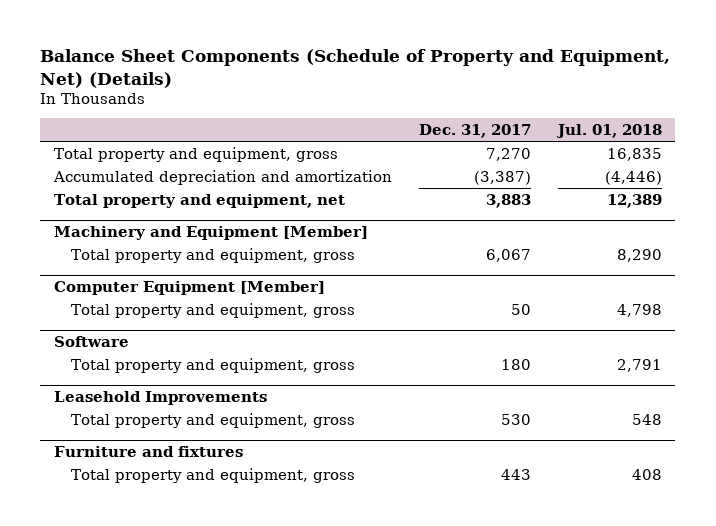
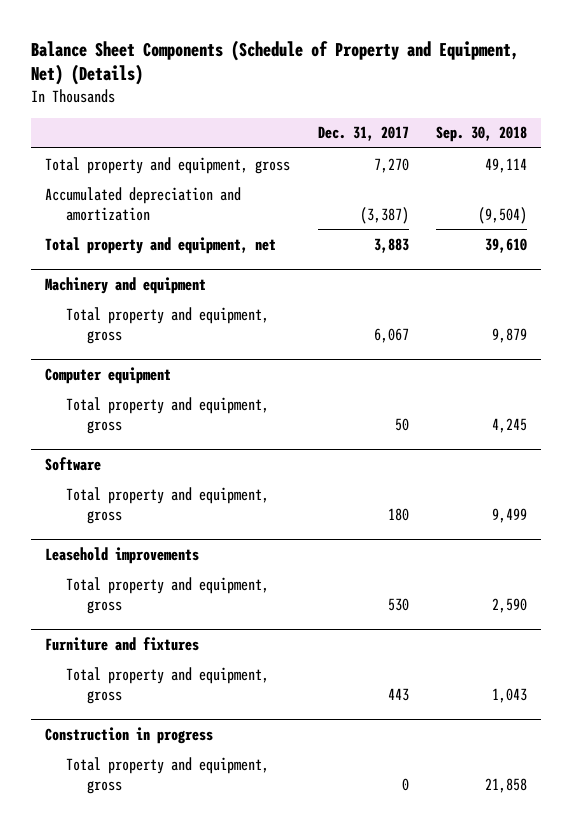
- | Dec. 31, 2017 | Jul. 01, 2018
+ | Dec. 31, 2017 | Sep. 30, 2018
- Machinery and Equipment [Member]
+ Machinery and equipment
- Computer Equipment [Member]
+ Computer equipment
- Leasehold Improvements
+ Leasehold improvements
+ Construction in progress
+ Total property and equipment, gross | 0 | 21,858

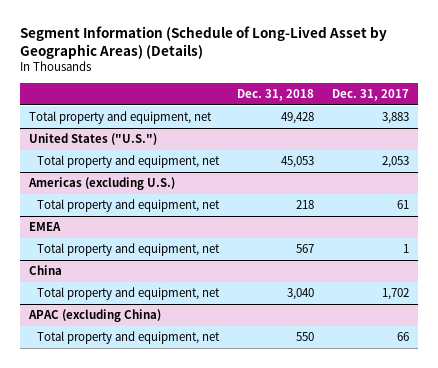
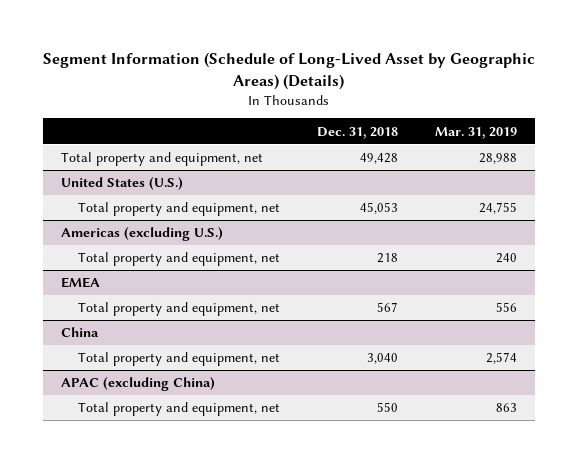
- | Dec. 31, 2018 | Dec. 31, 2017
+ | Dec. 31, 2018 | Mar. 31, 2019
- United States ("U.S.")
+ United States (U.S.)

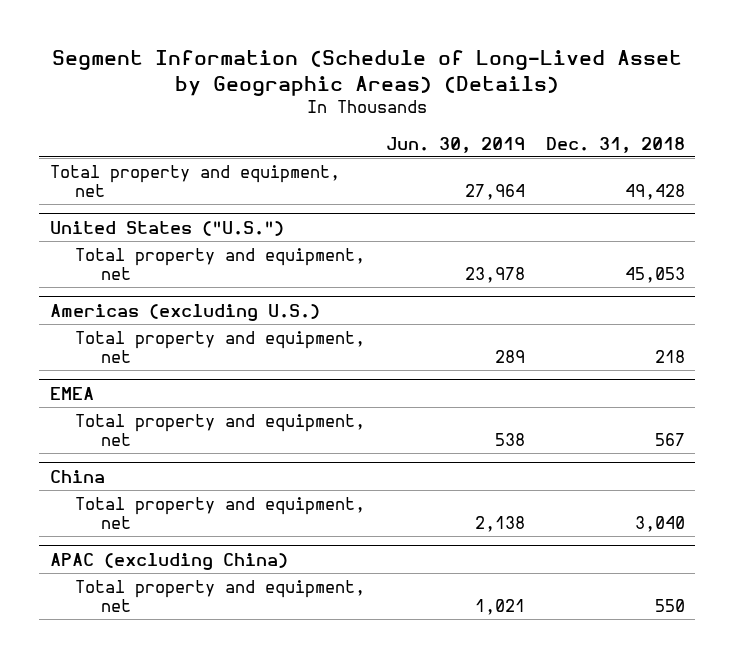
- | Dec. 31, 2018 | Mar. 31, 2019
+ | Jun. 30, 2019 | Dec. 31, 2018
- United States (U.S.)
+ United States ("U.S.")

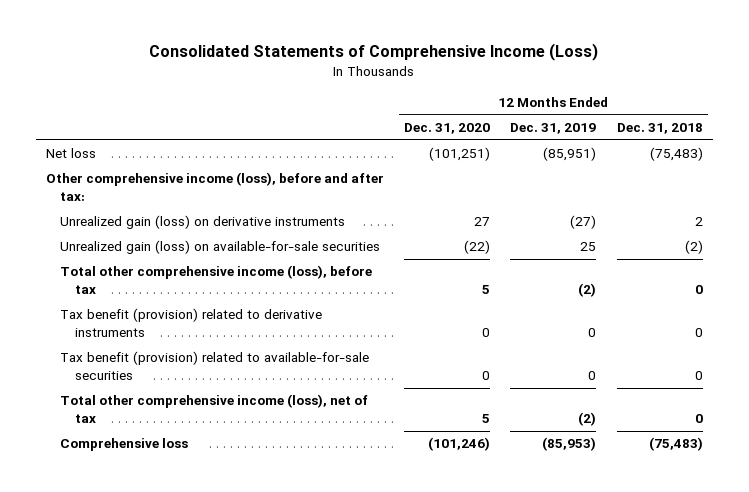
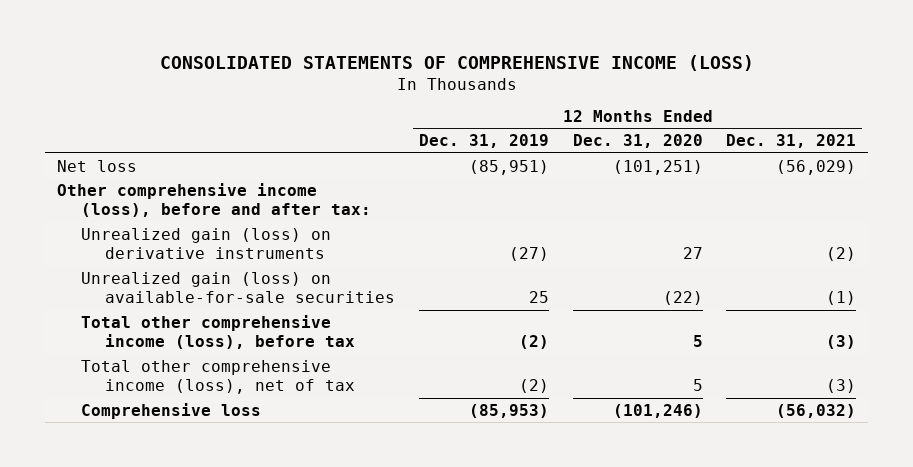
- Consolidated Statements of Comprehensive Income (Loss)
+ CONSOLIDATED STATEMENTS OF COMPREHENSIVE INCOME (LOSS)
- | 12 Months Ended Dec. 31, 2020 | 12 Months Ended Dec. 31, 2019 | 12 Months Ended Dec. 31, 2018
+ | 12 Months Ended Dec. 31, 2019 | 12 Months Ended Dec. 31, 2020 | 12 Months Ended Dec. 31, 2021
- Tax benefit (provision) related to derivative instruments | 0 | 0 | 0
- Tax benefit (provision) related to available-for-sale securities | 0 | 0 | 0

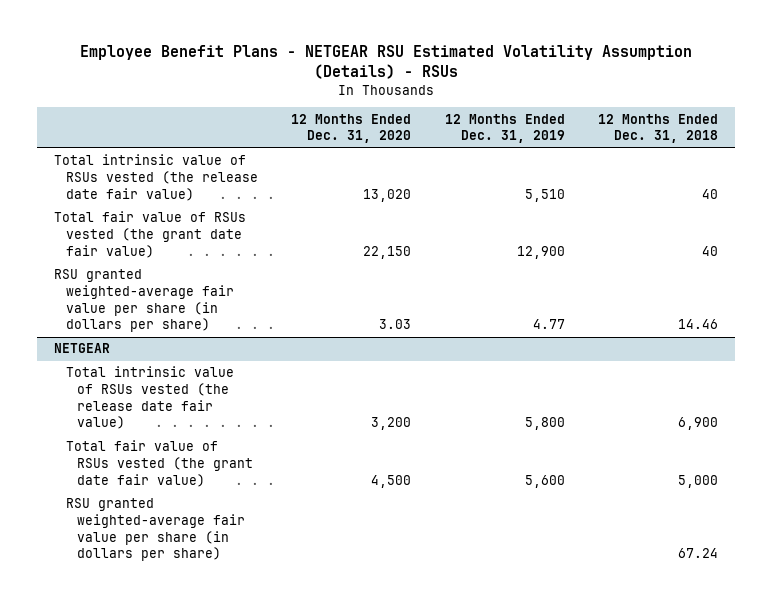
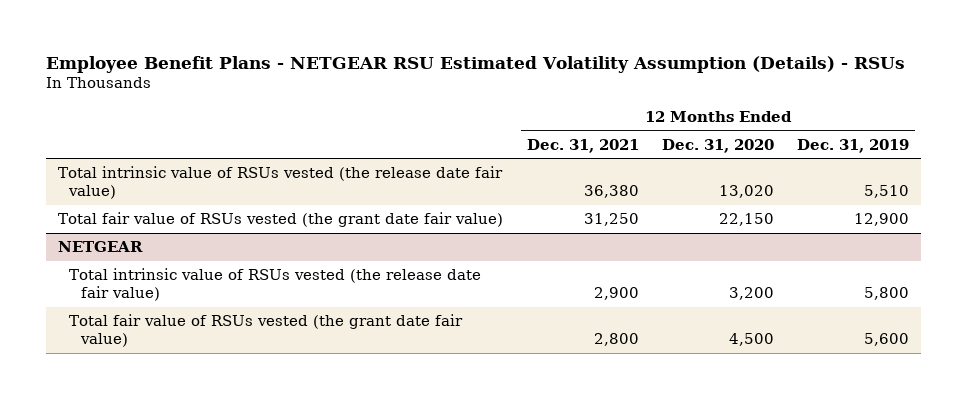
- | 12 Months Ended Dec. 31, 2020 | 12 Months Ended Dec. 31, 2019 | 12 Months Ended Dec. 31, 2018
+ | 12 Months Ended Dec. 31, 2021 | 12 Months Ended Dec. 31, 2020 | 12 Months Ended Dec. 31, 2019
- RSU granted weighted-average fair value per share (in dollars per share) | 3.03 | 4.77 | 14.46
@ NETGEAR
- RSU granted weighted-average fair value per share (in dollars per share) | | | 67.24

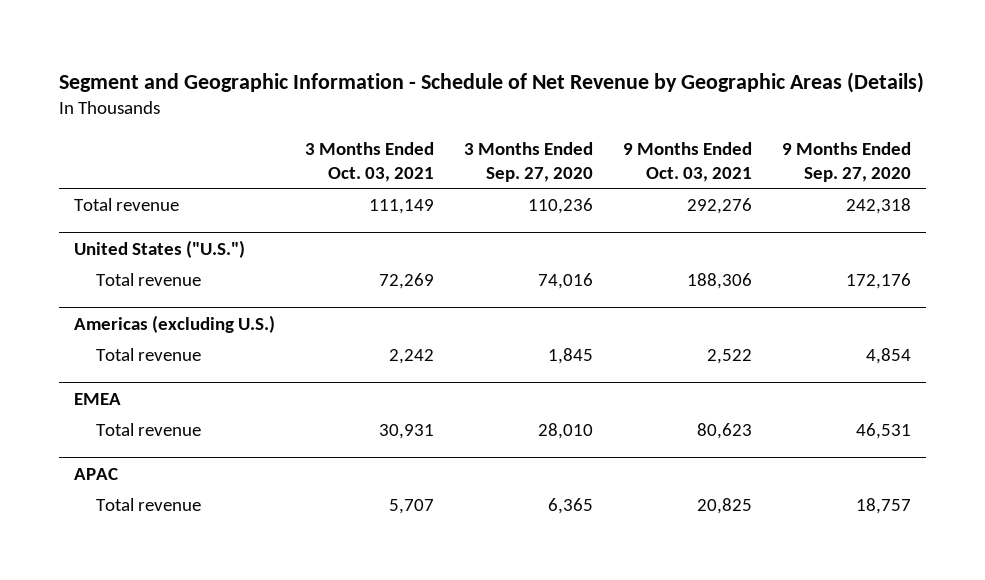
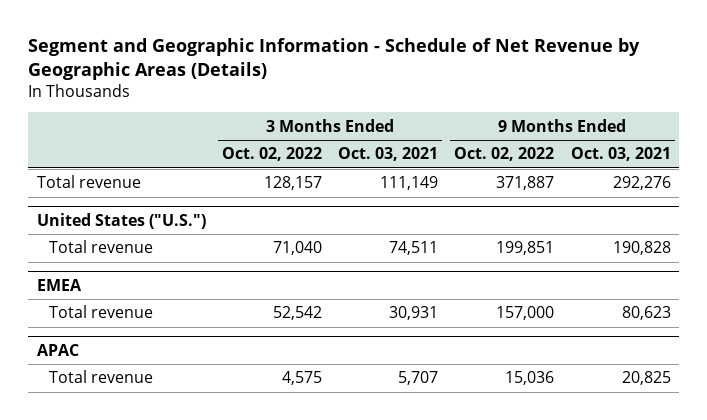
- | 3 Months Ended Oct. 03, 2021 | 3 Months Ended Sep. 27, 2020 | 9 Months Ended Oct. 03, 2021 | 9 Months Ended Sep. 27, 2020
+ | 3 Months Ended Oct. 02, 2022 | 3 Months Ended Oct. 03, 2021 | 9 Months Ended Oct. 02, 2022 | 9 Months Ended Oct. 03, 2021
@ United States ("U.S.")
- Total revenue | 72,269 | 74,016 | 188,306 | 172,176
- Americas (excluding U.S.)
- Total revenue | 2,242 | 1,845 | 2,522 | 4,854
@ United States ("U.S.")
+ Total revenue | 71,040 | 74,511 | 199,851 | 190,828

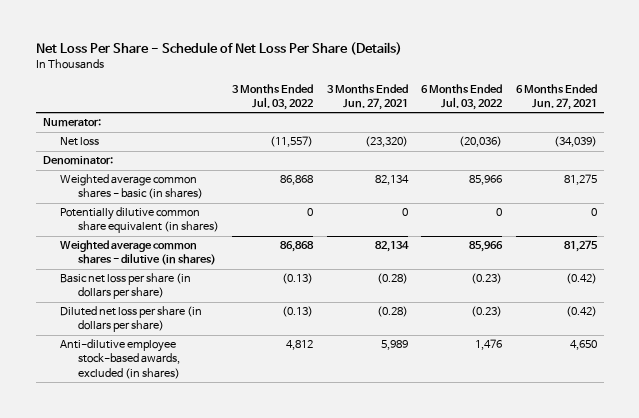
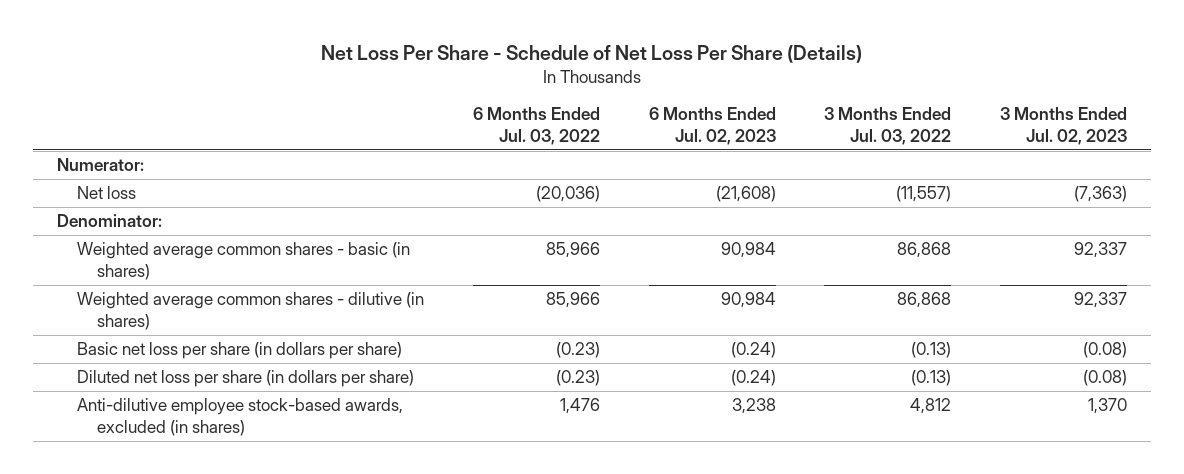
- | 3 Months Ended Jul. 03, 2022 | 3 Months Ended Jun. 27, 2021 | 6 Months Ended Jul. 03, 2022 | 6 Months Ended Jun. 27, 2021
+ | 6 Months Ended Jul. 03, 2022 | 6 Months Ended Jul. 02, 2023 | 3 Months Ended Jul. 03, 2022 | 3 Months Ended Jul. 02, 2023
- Potentially dilutive common share equivalent (in shares) | 0 | 0 | 0 | 0

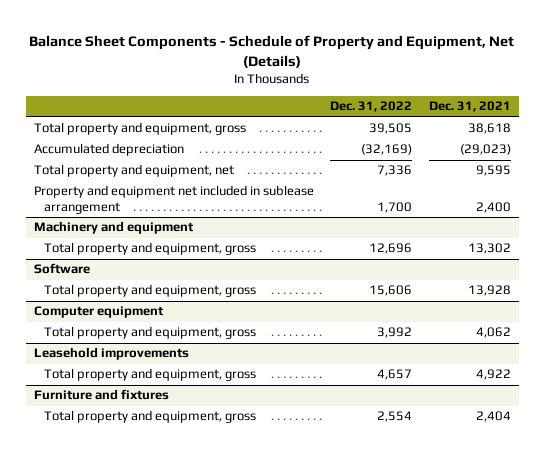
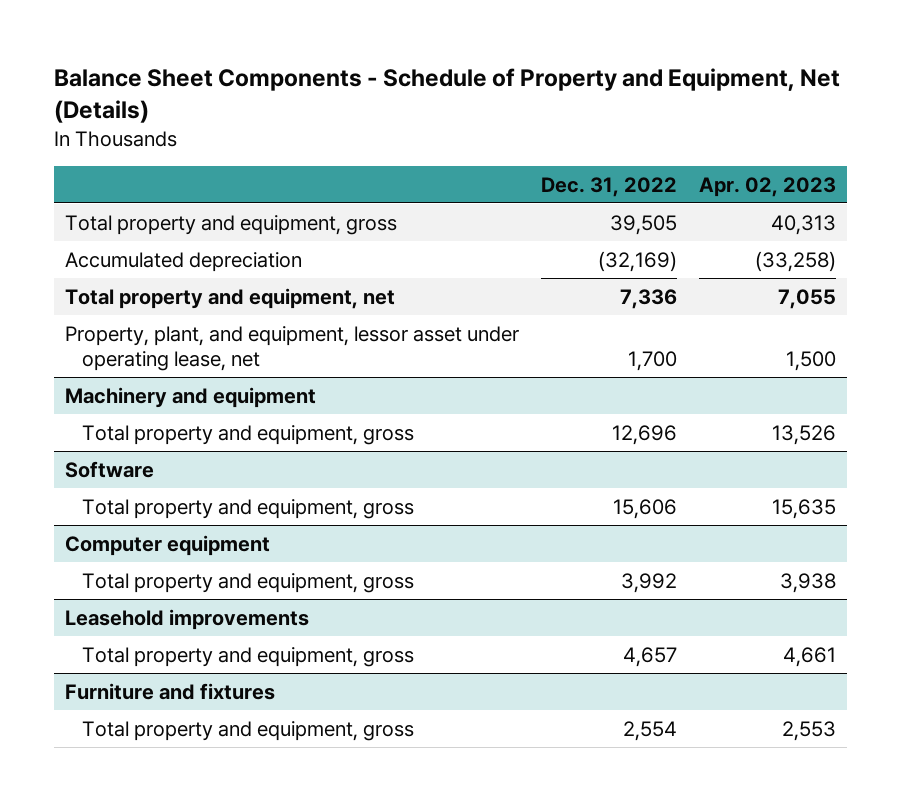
- | Dec. 31, 2022 | Dec. 31, 2021
+ | Dec. 31, 2022 | Apr. 02, 2023
- Property and equipment net included in sublease arrangement | 1,700 | 2,400
+ Property, plant, and equipment, lessor asset under operating lease, net | 1,700 | 1,500

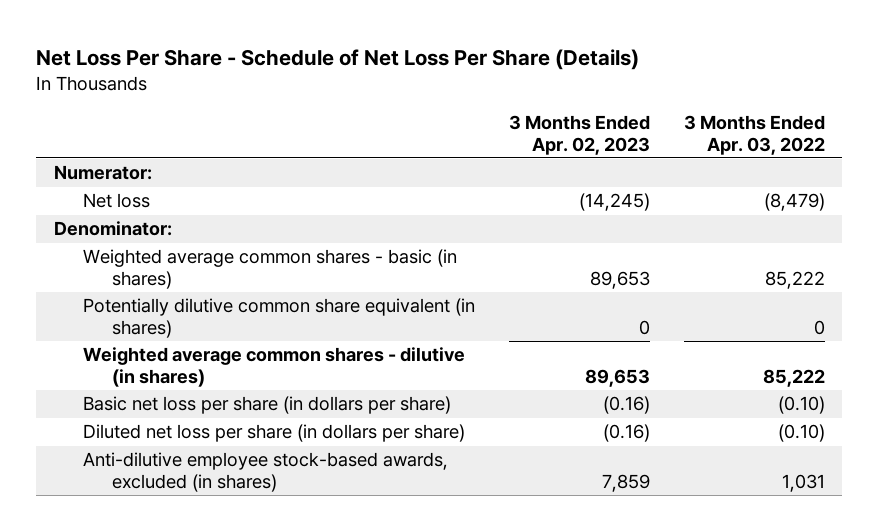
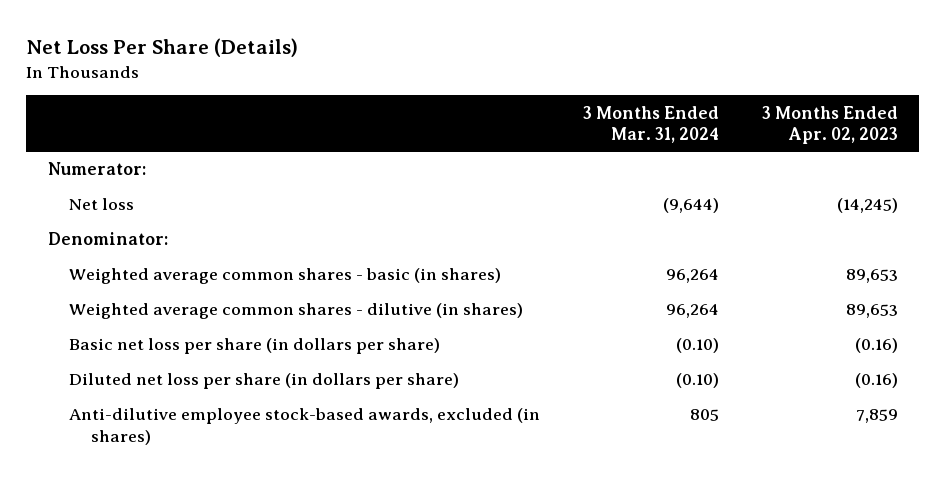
- Net Loss Per Share - Schedule of Net Loss Per Share (Details)
+ Net Loss Per Share (Details)
- | 3 Months Ended Apr. 02, 2023 | 3 Months Ended Apr. 03, 2022
+ | 3 Months Ended Mar. 31, 2024 | 3 Months Ended Apr. 02, 2023
- Potentially dilutive common share equivalent (in shares) | 0 | 0

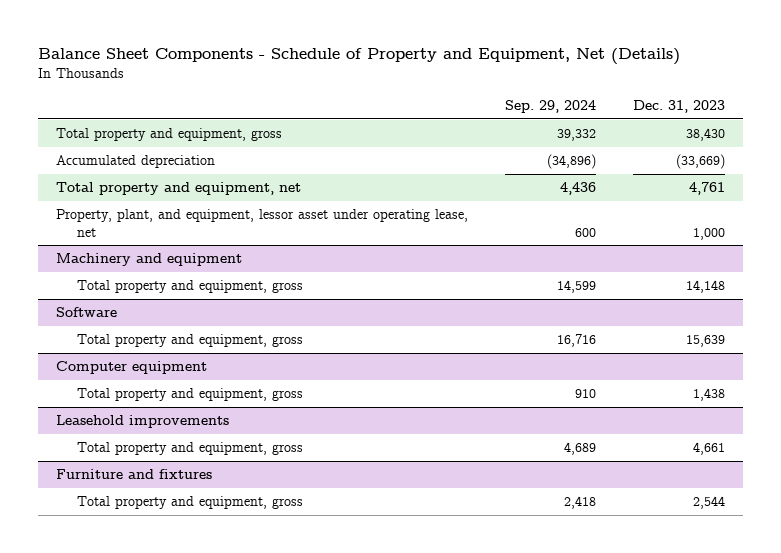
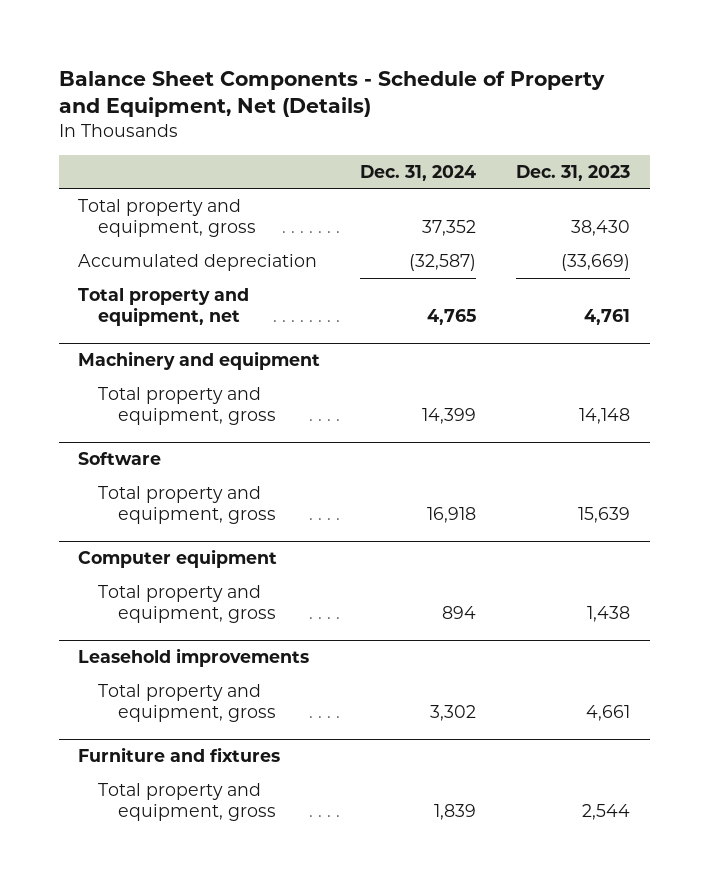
- | Sep. 29, 2024 | Dec. 31, 2023
+ | Dec. 31, 2024 | Dec. 31, 2023
- Property, plant, and equipment, lessor asset under operating lease, net | 600 | 1,000

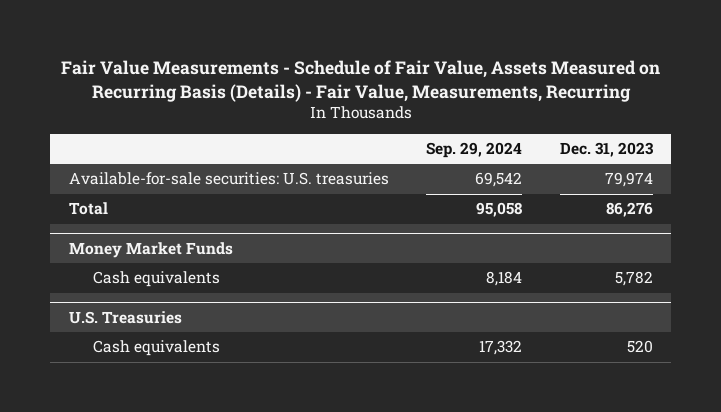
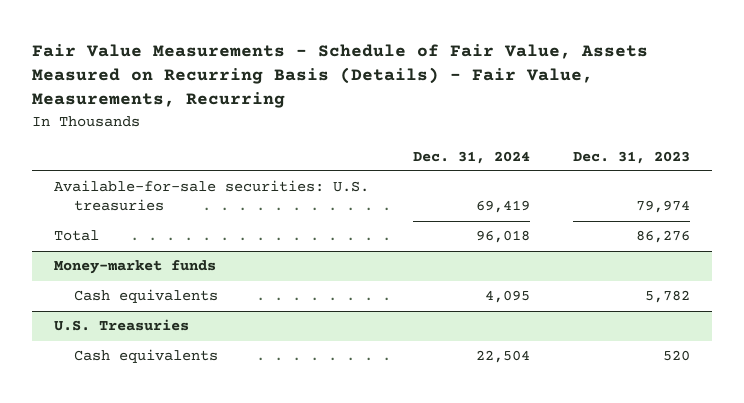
- | Sep. 29, 2024 | Dec. 31, 2023
+ | Dec. 31, 2024 | Dec. 31, 2023
- Money Market Funds
+ Money-market funds

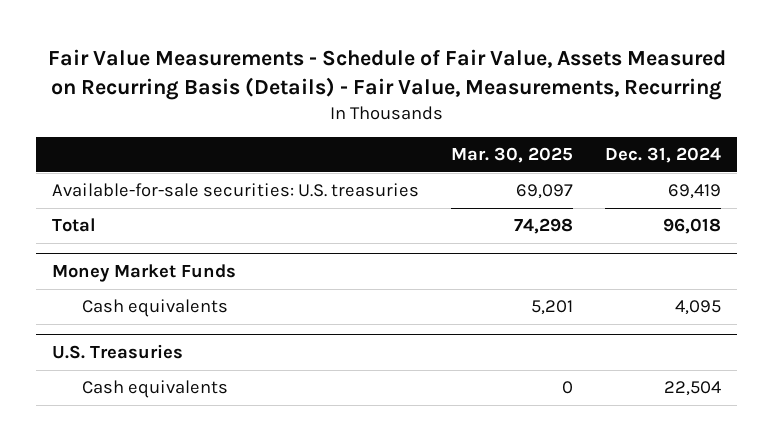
- | Dec. 31, 2024 | Dec. 31, 2023
+ | Mar. 30, 2025 | Dec. 31, 2024
- Money-market funds
+ Money Market Funds

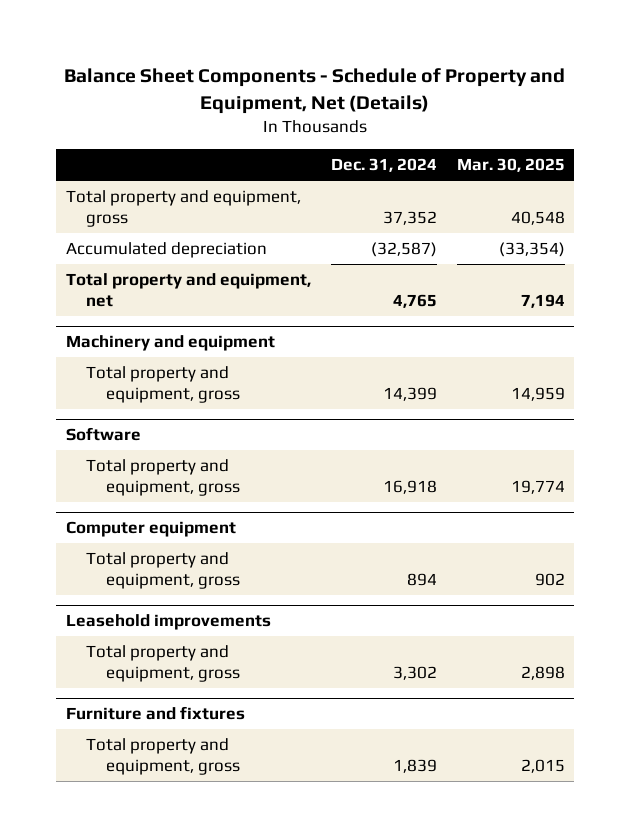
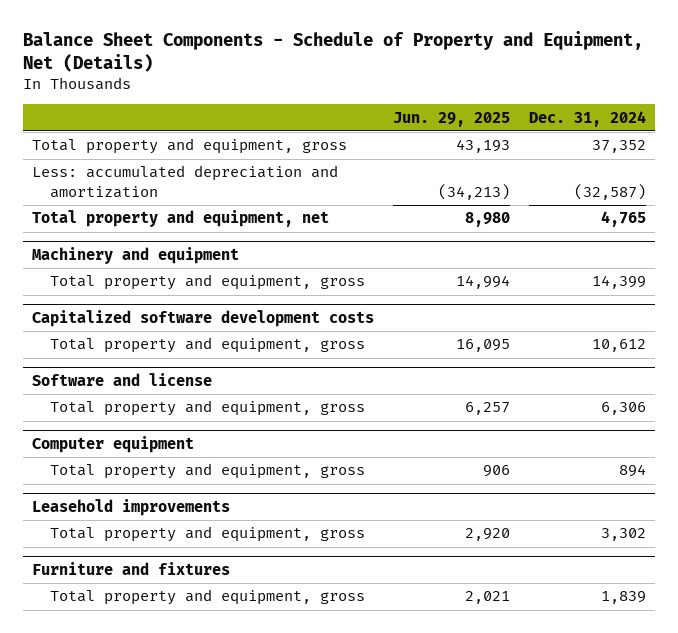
- | Dec. 31, 2024 | Mar. 30, 2025
+ | Jun. 29, 2025 | Dec. 31, 2024
- Accumulated depreciation | (32,587) | (33,354)
+ Less: accumulated depreciation and amortization | (34,213) | (32,587)
- Software
- Total property and equipment, gross | 16,918 | 19,774
+ Capitalized software development costs
+ Total property and equipment, gross | 16,095 | 10,612
+ Software and license
+ Total property and equipment, gross | 6,257 | 6,306

